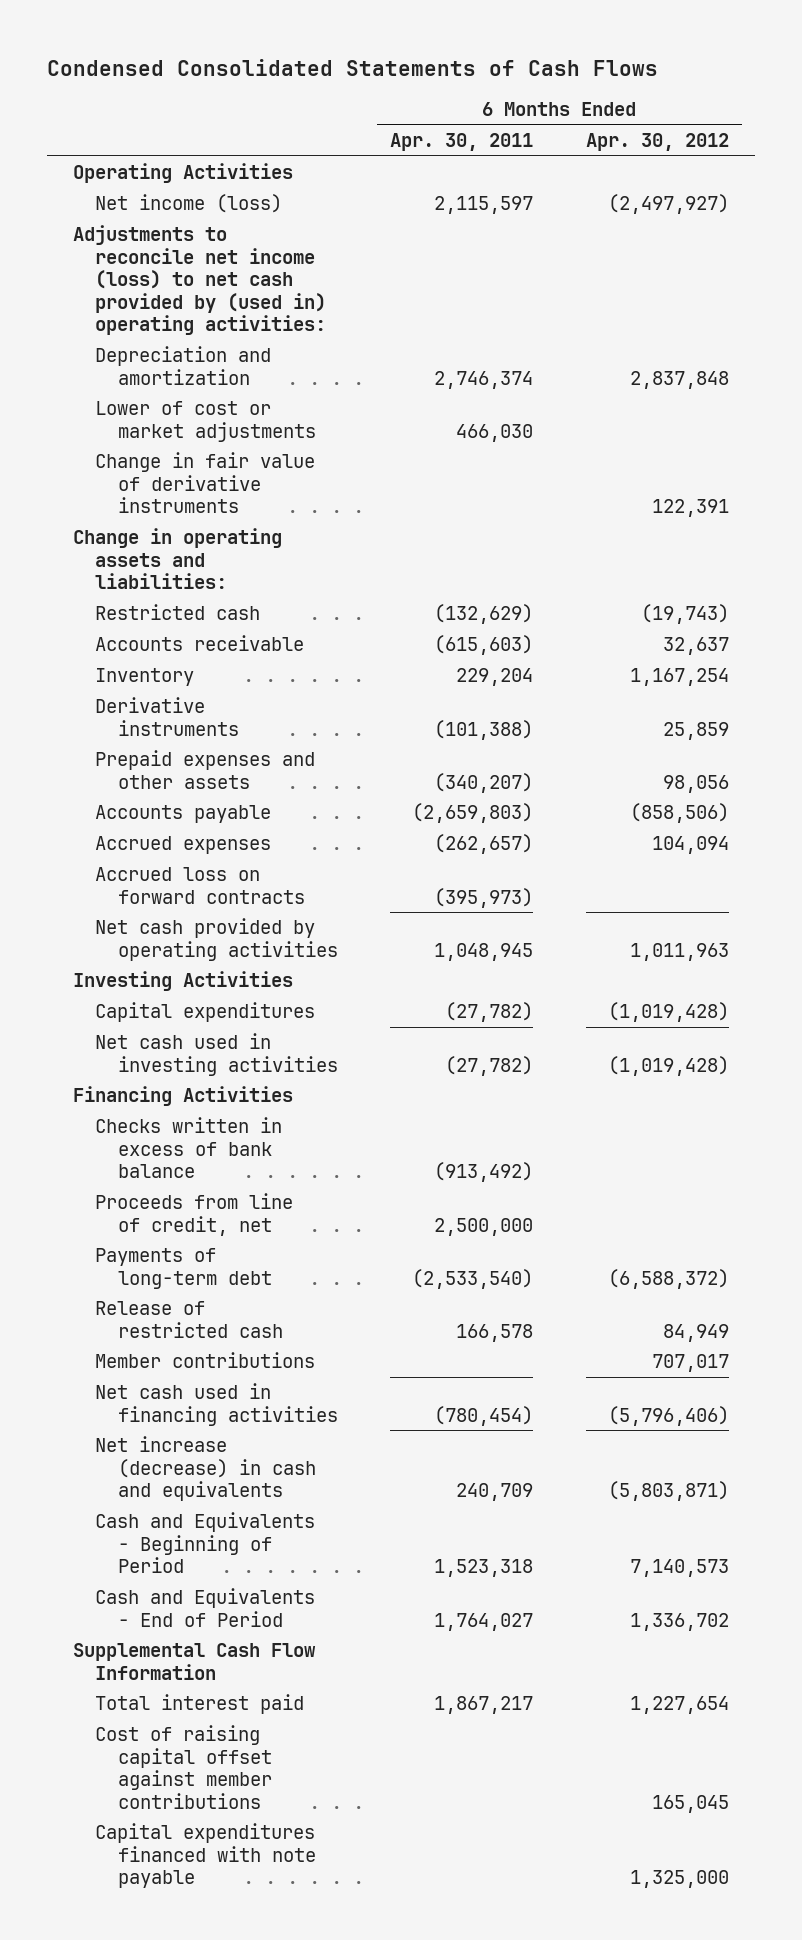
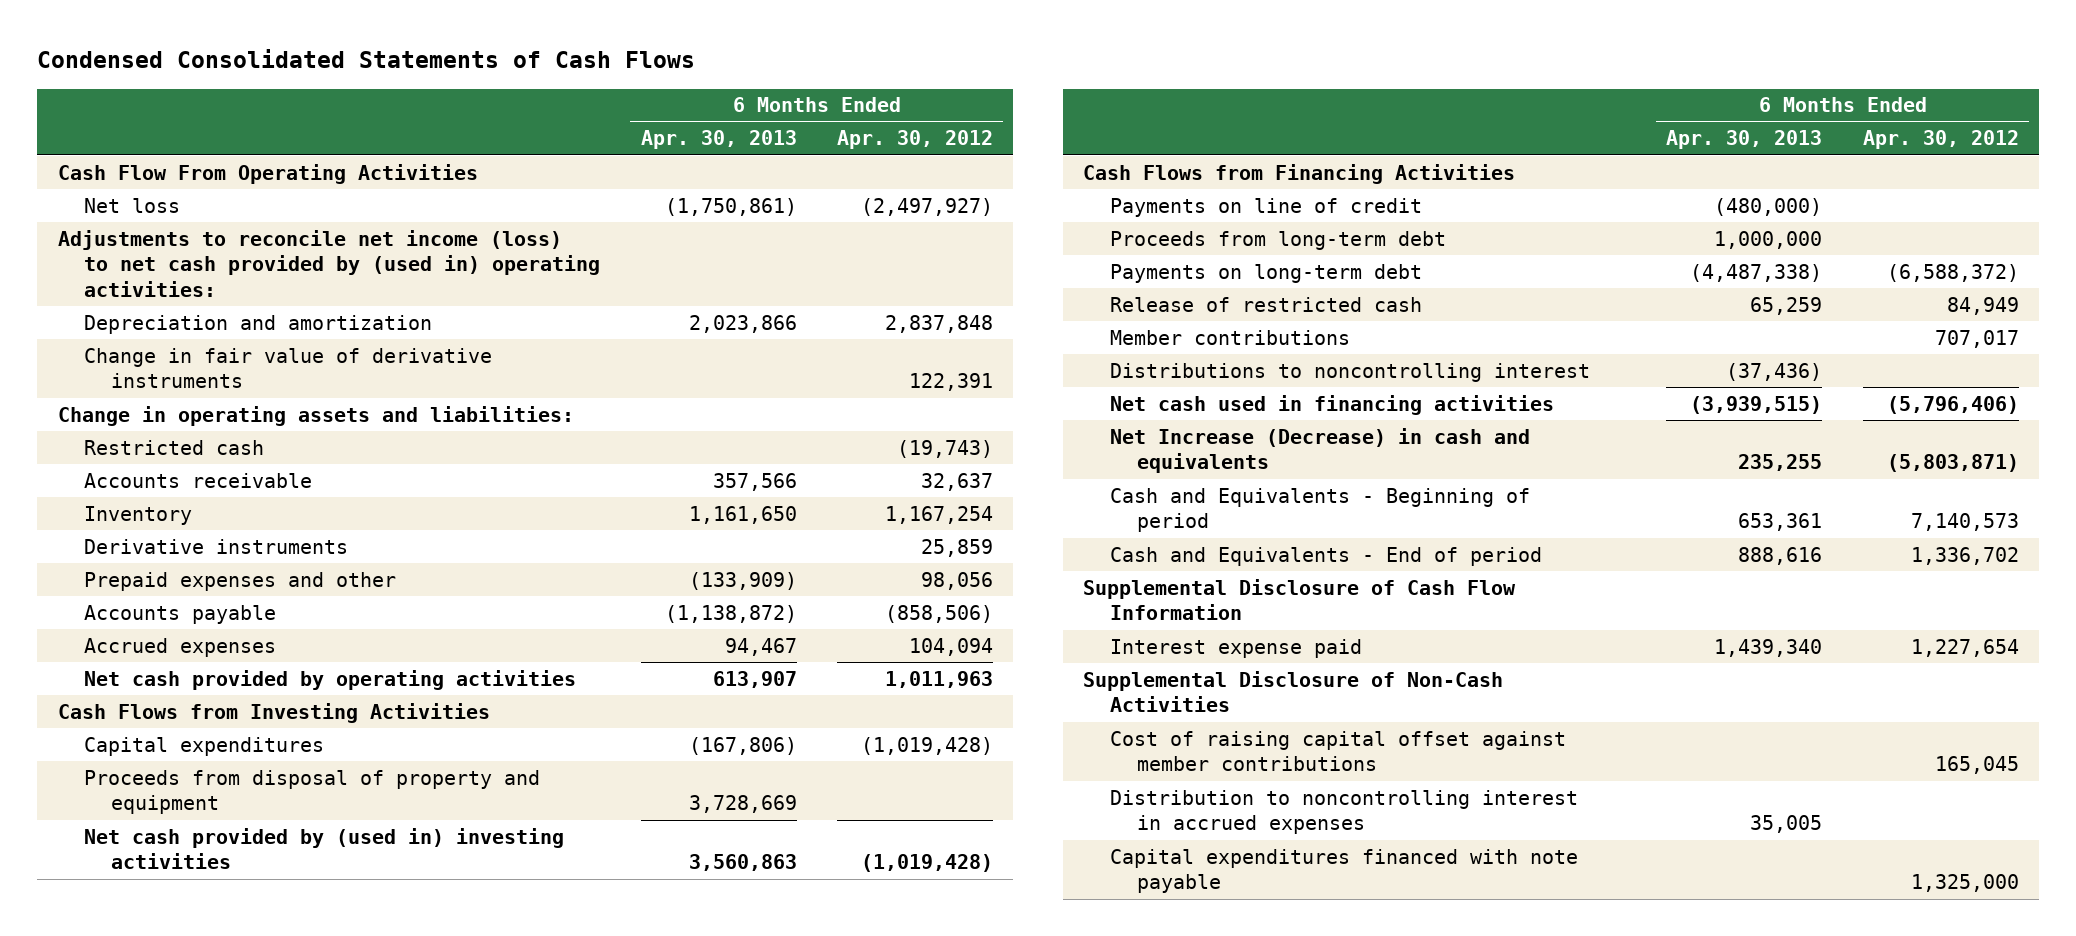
- | 6 Months Ended Apr. 30, 2011 | 6 Months Ended Apr. 30, 2012
+ | 6 Months Ended Apr. 30, 2013 | 6 Months Ended Apr. 30, 2012
- Operating Activities
- Net income (loss) | 2,115,597 | (2,497,927)
+ Cash Flow From Operating Activities
+ Net loss | (1,750,861) | (2,497,927)
- Lower of cost or market adjustments | 466,030 |
- Prepaid expenses and other assets | (340,207) | 98,056
+ Prepaid expenses and other | (133,909) | 98,056
- Accrued loss on forward contracts | (395,973) |
- Investing Activities
+ Cash Flows from Investing Activities
- Net cash used in investing activities | (27,782) | (1,019,428)
- Financing Activities
- Checks written in excess of bank balance | (913,492) |
- Proceeds from line of credit, net | 2,500,000 |
- Payments of long-term debt | (2,533,540) | (6,588,372)
+ Proceeds from disposal of property and equipment | 3,728,669 |
+ Net cash provided by (used in) investing activities | 3,560,863 | (1,019,428)
+ Cash Flows from Financing Activities
+ Payments on line of credit | (480,000) |
+ Proceeds from long-term debt | 1,000,000 |
+ Payments on long-term debt | (4,487,338) | (6,588,372)
+ Distributions to noncontrolling interest | (37,436) |
- Net increase (decrease) in cash and equivalents | 240,709 | (5,803,871)
- Cash and Equivalents - Beginning of Period | 1,523,318 | 7,140,573
- Cash and Equivalents - End of Period | 1,764,027 | 1,336,702
- Supplemental Cash Flow Information
- Total interest paid | 1,867,217 | 1,227,654
+ Net Increase (Decrease) in cash and equivalents | 235,255 | (5,803,871)
+ Cash and Equivalents - Beginning of period | 653,361 | 7,140,573
+ Cash and Equivalents - End of period | 888,616 | 1,336,702
+ Supplemental Disclosure of Cash Flow Information
+ Interest expense paid | 1,439,340 | 1,227,654
+ Supplemental Disclosure of Non-Cash Activities
+ Distribution to noncontrolling interest in accrued expenses | 35,005 |

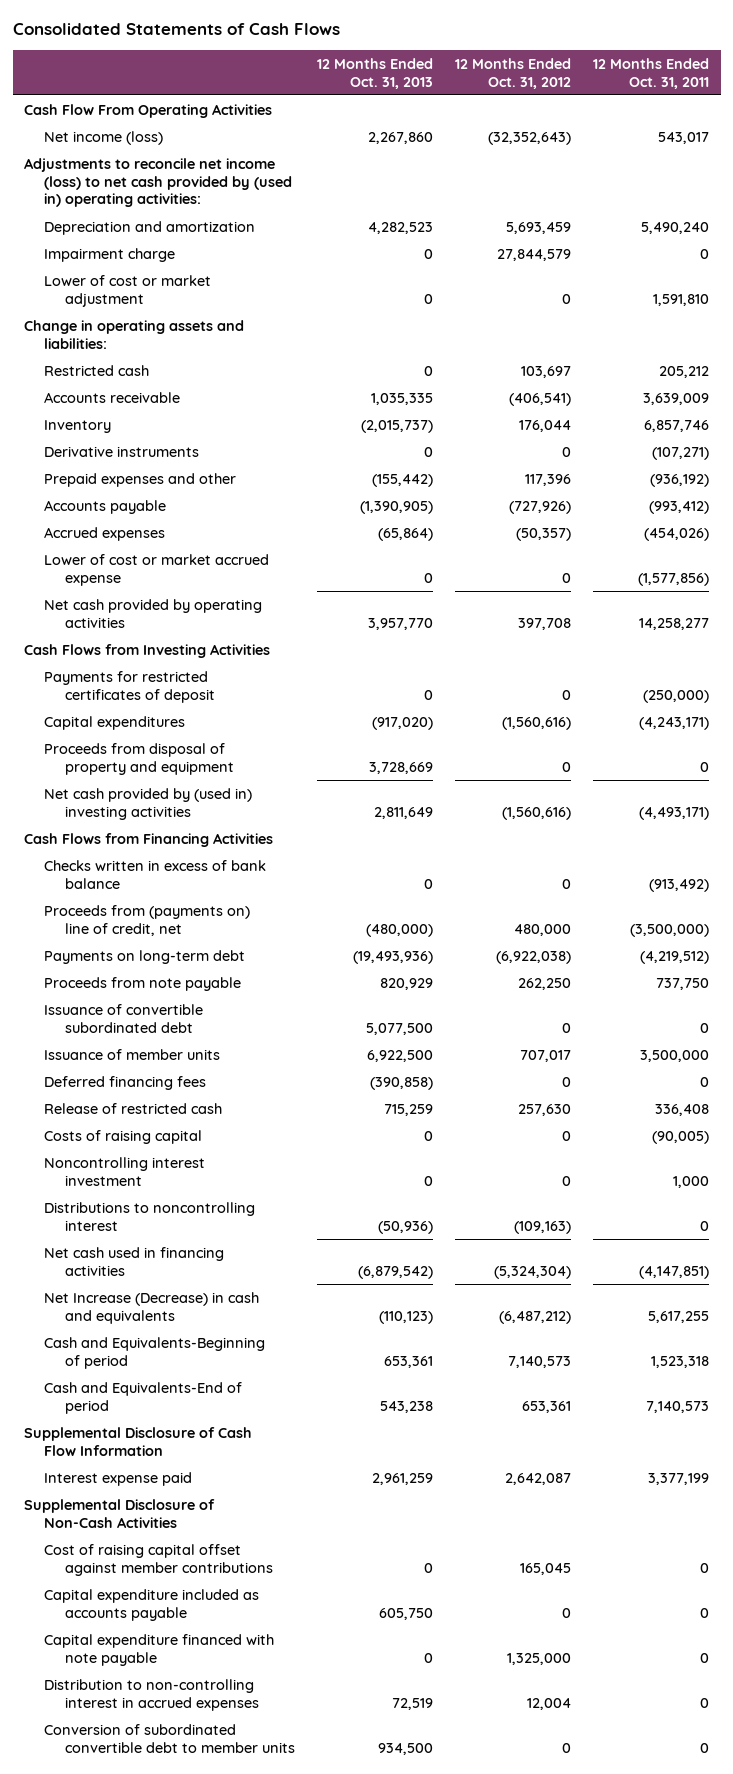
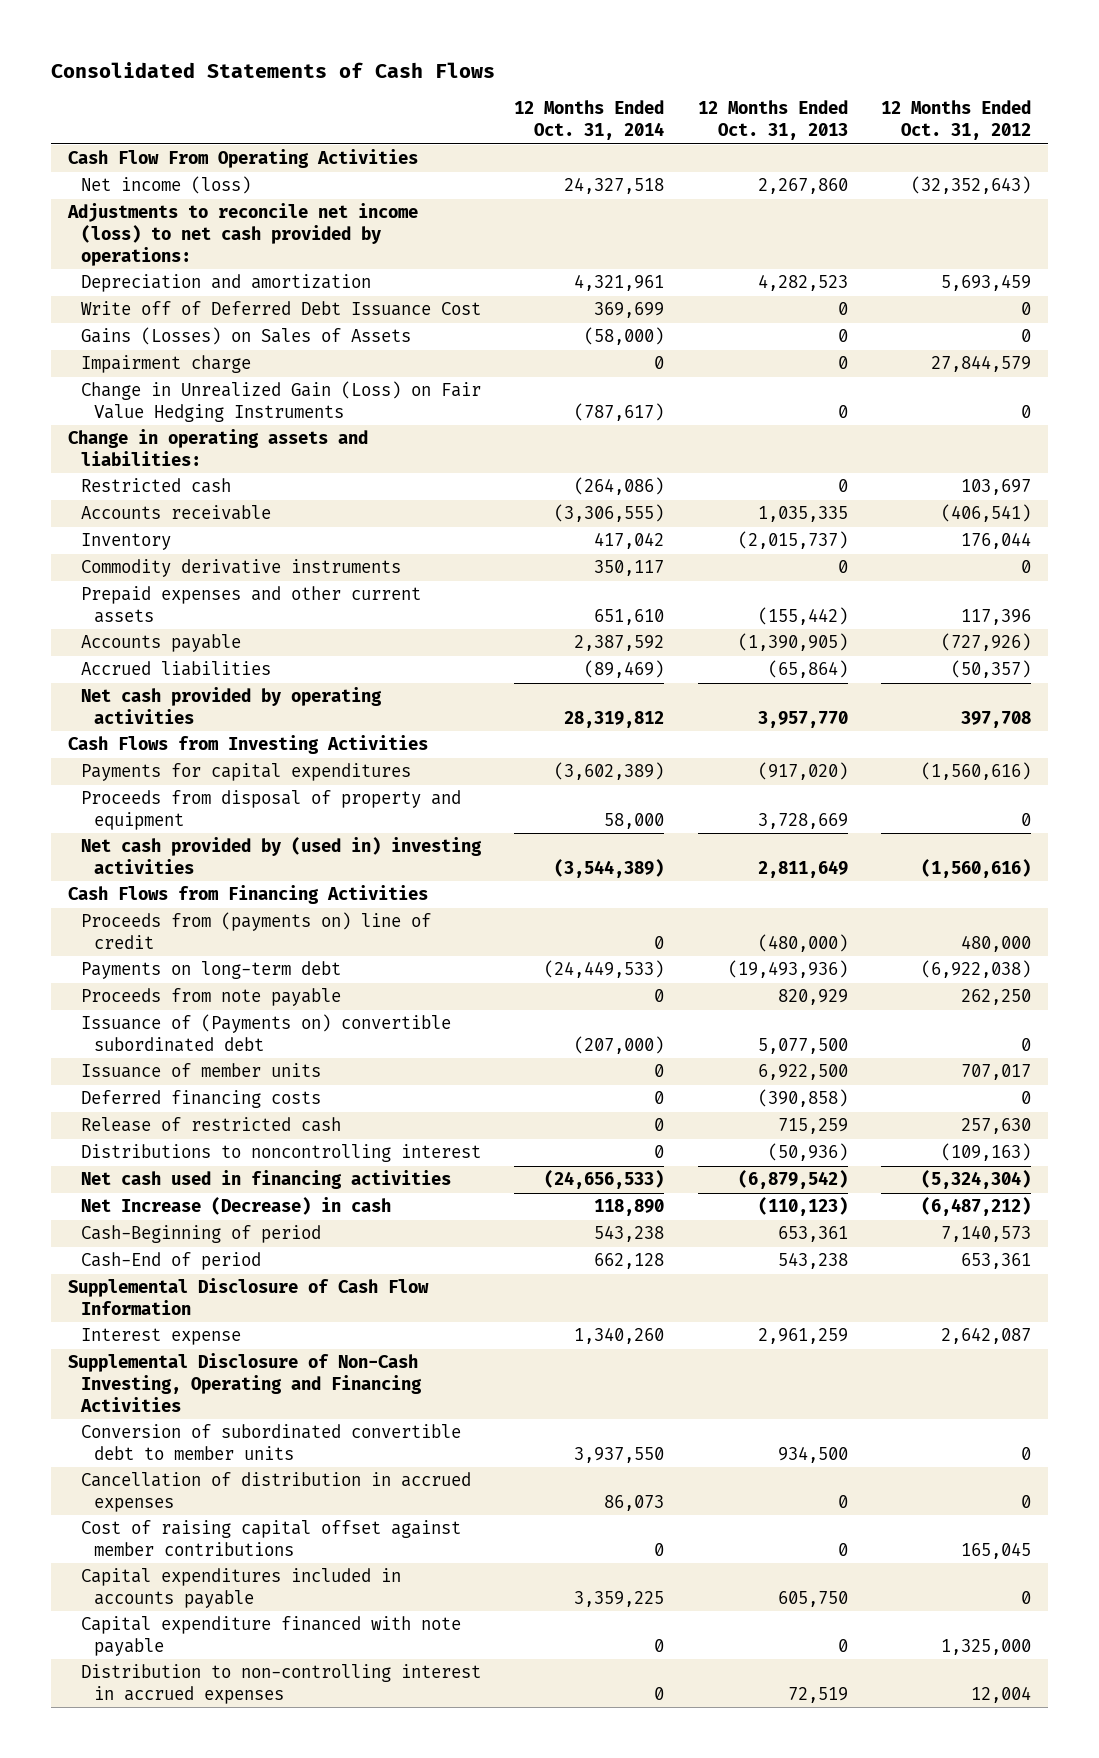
- | 12 Months Ended Oct. 31, 2013 | 12 Months Ended Oct. 31, 2012 | 12 Months Ended Oct. 31, 2011
+ | 12 Months Ended Oct. 31, 2014 | 12 Months Ended Oct. 31, 2013 | 12 Months Ended Oct. 31, 2012
- Adjustments to reconcile net income (loss) to net cash provided by (used in) operating activities:
+ Adjustments to reconcile net income (loss) to net cash provided by operations:
+ Write off of Deferred Debt Issuance Cost | 369,699 | 0 | 0
+ Gains (Losses) on Sales of Assets | (58,000) | 0 | 0
- Lower of cost or market adjustment | 0 | 0 | 1,591,810
+ Change in Unrealized Gain (Loss) on Fair Value Hedging Instruments | (787,617) | 0 | 0
- Derivative instruments | 0 | 0 | (107,271)
- Prepaid expenses and other | (155,442) | 117,396 | (936,192)
+ Commodity derivative instruments | 350,117 | 0 | 0
+ Prepaid expenses and other current assets | 651,610 | (155,442) | 117,396
- Accrued expenses | (65,864) | (50,357) | (454,026)
- Lower of cost or market accrued expense | 0 | 0 | (1,577,856)
+ Accrued liabilities | (89,469) | (65,864) | (50,357)
- Payments for restricted certificates of deposit | 0 | 0 | (250,000)
- Capital expenditures | (917,020) | (1,560,616) | (4,243,171)
+ Payments for capital expenditures | (3,602,389) | (917,020) | (1,560,616)
- Checks written in excess of bank balance | 0 | 0 | (913,492)
- Proceeds from (payments on) line of credit, net | (480,000) | 480,000 | (3,500,000)
+ Proceeds from (payments on) line of credit | 0 | (480,000) | 480,000
- Issuance of convertible subordinated debt | 5,077,500 | 0 | 0
+ Issuance of (Payments on) convertible subordinated debt | (207,000) | 5,077,500 | 0
- Deferred financing fees | (390,858) | 0 | 0
+ Deferred financing costs | 0 | (390,858) | 0
- Costs of raising capital | 0 | 0 | (90,005)
- Noncontrolling interest investment | 0 | 0 | 1,000
- Net Increase (Decrease) in cash and equivalents | (110,123) | (6,487,212) | 5,617,255
- Cash and Equivalents-Beginning of period | 653,361 | 7,140,573 | 1,523,318
- Cash and Equivalents-End of period | 543,238 | 653,361 | 7,140,573
+ Net Increase (Decrease) in cash | 118,890 | (110,123) | (6,487,212)
+ Cash-Beginning of period | 543,238 | 653,361 | 7,140,573
+ Cash-End of period | 662,128 | 543,238 | 653,361
- Interest expense paid | 2,961,259 | 2,642,087 | 3,377,199
- Supplemental Disclosure of Non-Cash Activities
+ Interest expense | 1,340,260 | 2,961,259 | 2,642,087
+ Supplemental Disclosure of Non-Cash Investing, Operating and Financing Activities
moved up: Conversion of subordinated convertible debt to member units | 3,937,550 | 934,500 | 0
+ Cancellation of distribution in accrued expenses | 86,073 | 0 | 0
- Capital expenditure included as accounts payable | 605,750 | 0 | 0
+ Capital expenditures included in accounts payable | 3,359,225 | 605,750 | 0

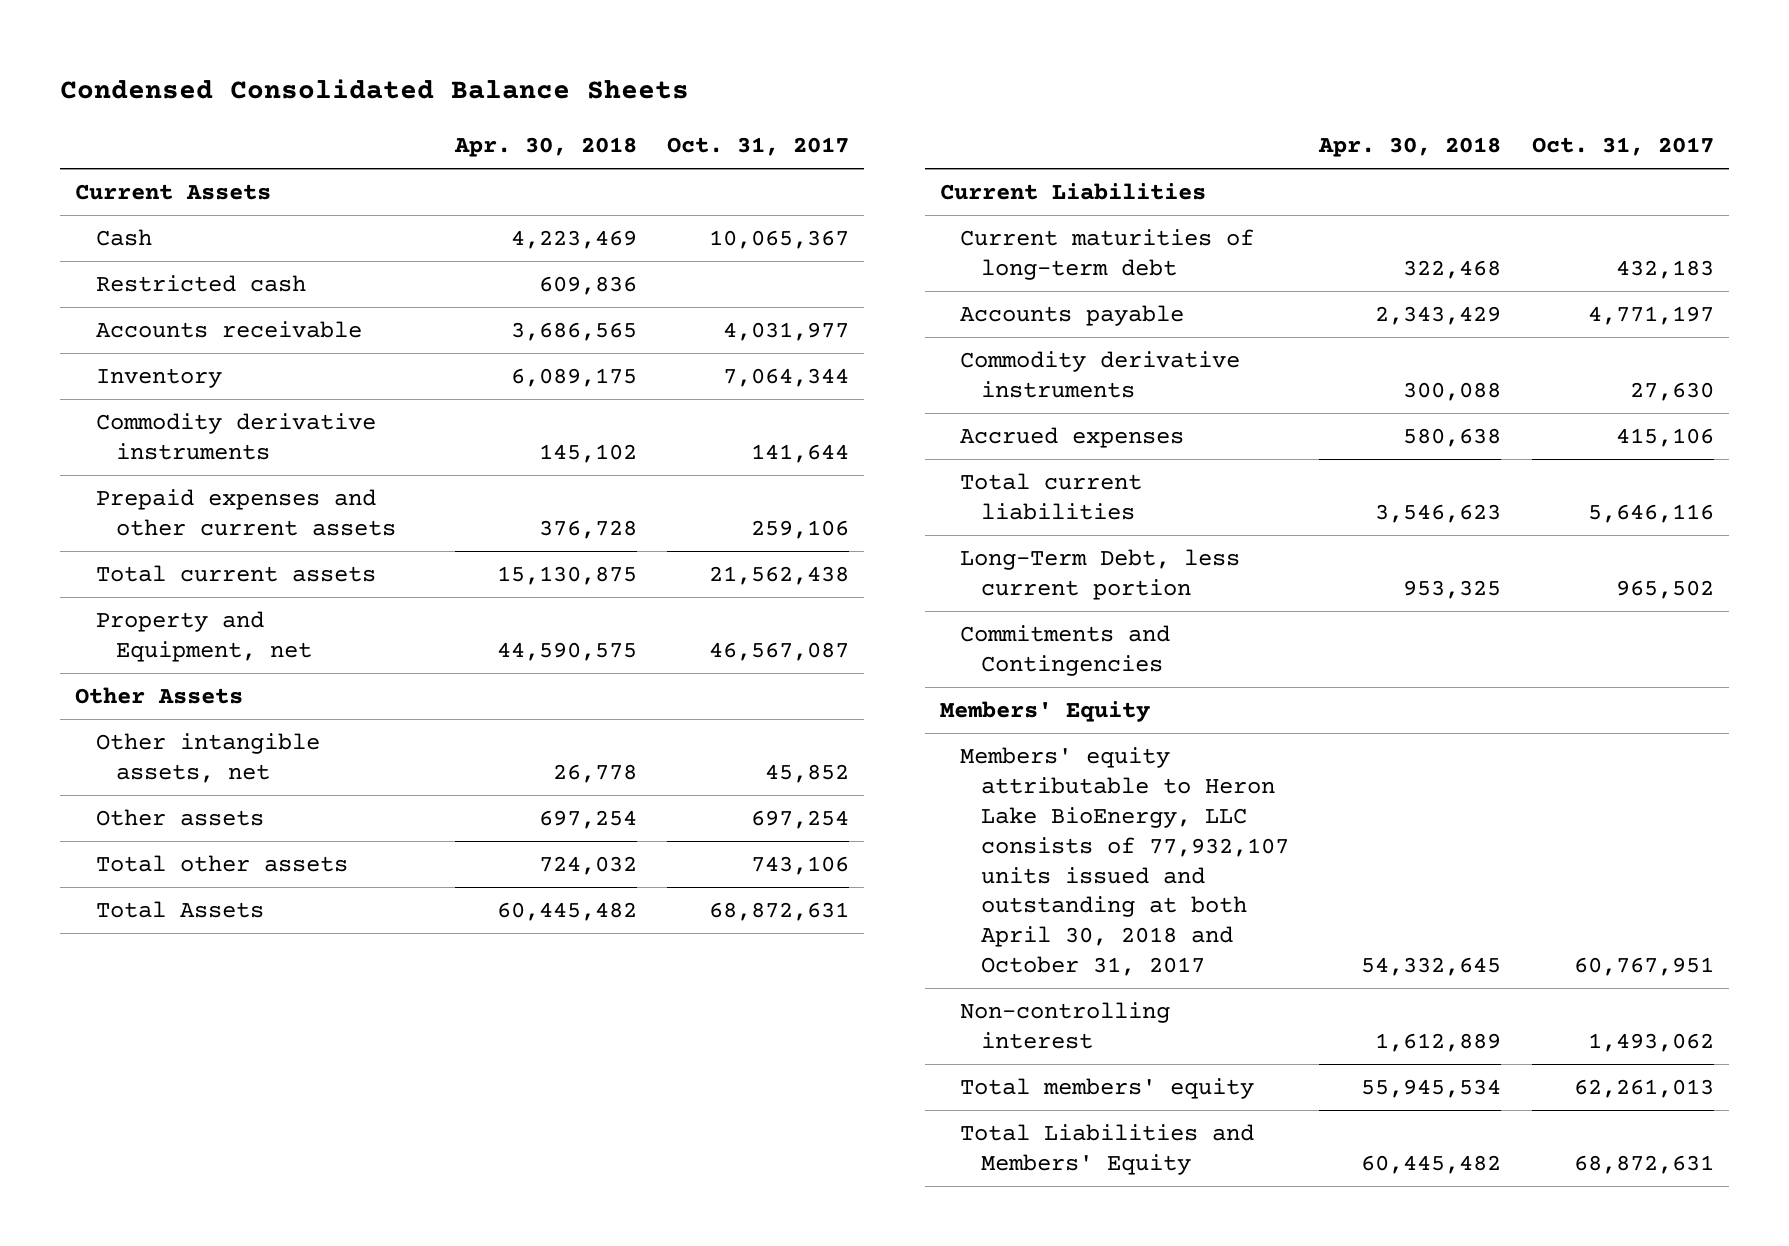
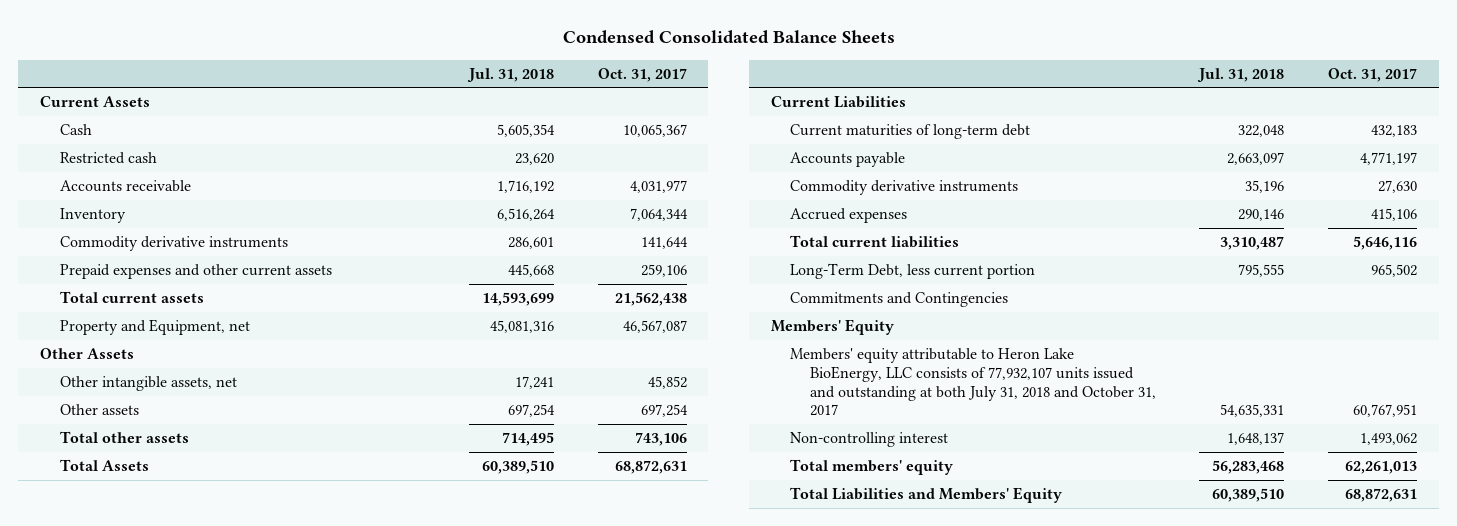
- | Apr. 30, 2018 | Oct. 31, 2017
+ | Jul. 31, 2018 | Oct. 31, 2017
- Members' equity attributable to Heron Lake BioEnergy, LLC consists of 77,932,107 units issued and outstanding at both April 30, 2018 and October 31, 2017 | 54,332,645 | 60,767,951
+ Members' equity attributable to Heron Lake BioEnergy, LLC consists of 77,932,107 units issued and outstanding at both July 31, 2018 and October 31, 2017 | 54,635,331 | 60,767,951

